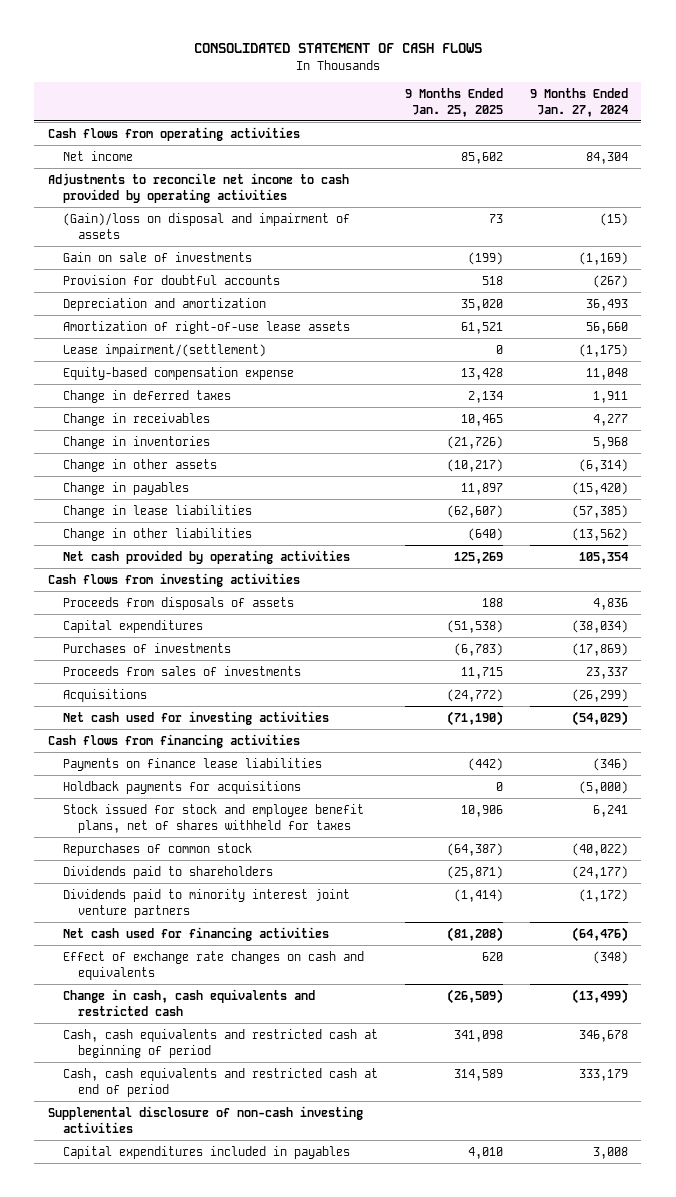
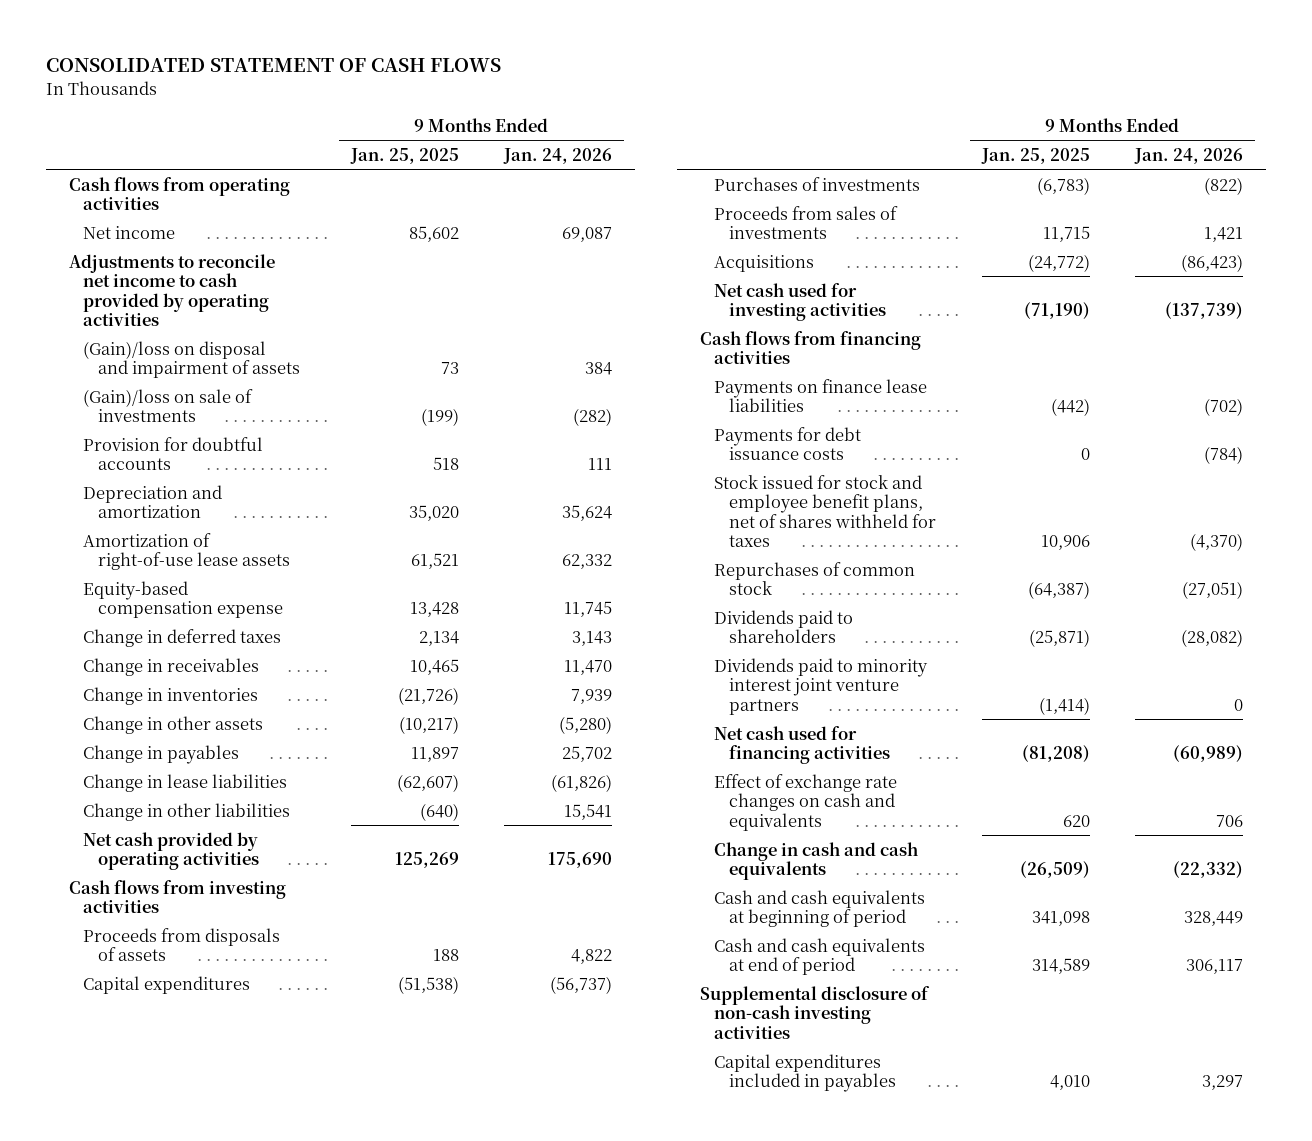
- | 9 Months Ended Jan. 25, 2025 | 9 Months Ended Jan. 27, 2024
+ | 9 Months Ended Jan. 25, 2025 | 9 Months Ended Jan. 24, 2026
- Gain on sale of investments | (199) | (1,169)
+ (Gain)/loss on sale of investments | (199) | (282)
- Lease impairment/(settlement) | 0 | (1,175)
- Holdback payments for acquisitions | 0 | (5,000)
+ Payments for debt issuance costs | 0 | (784)
- Change in cash, cash equivalents and restricted cash | (26,509) | (13,499)
- Cash, cash equivalents and restricted cash at beginning of period | 341,098 | 346,678
- Cash, cash equivalents and restricted cash at end of period | 314,589 | 333,179
+ Change in cash and cash equivalents | (26,509) | (22,332)
+ Cash and cash equivalents at beginning of period | 341,098 | 328,449
+ Cash and cash equivalents at end of period | 314,589 | 306,117

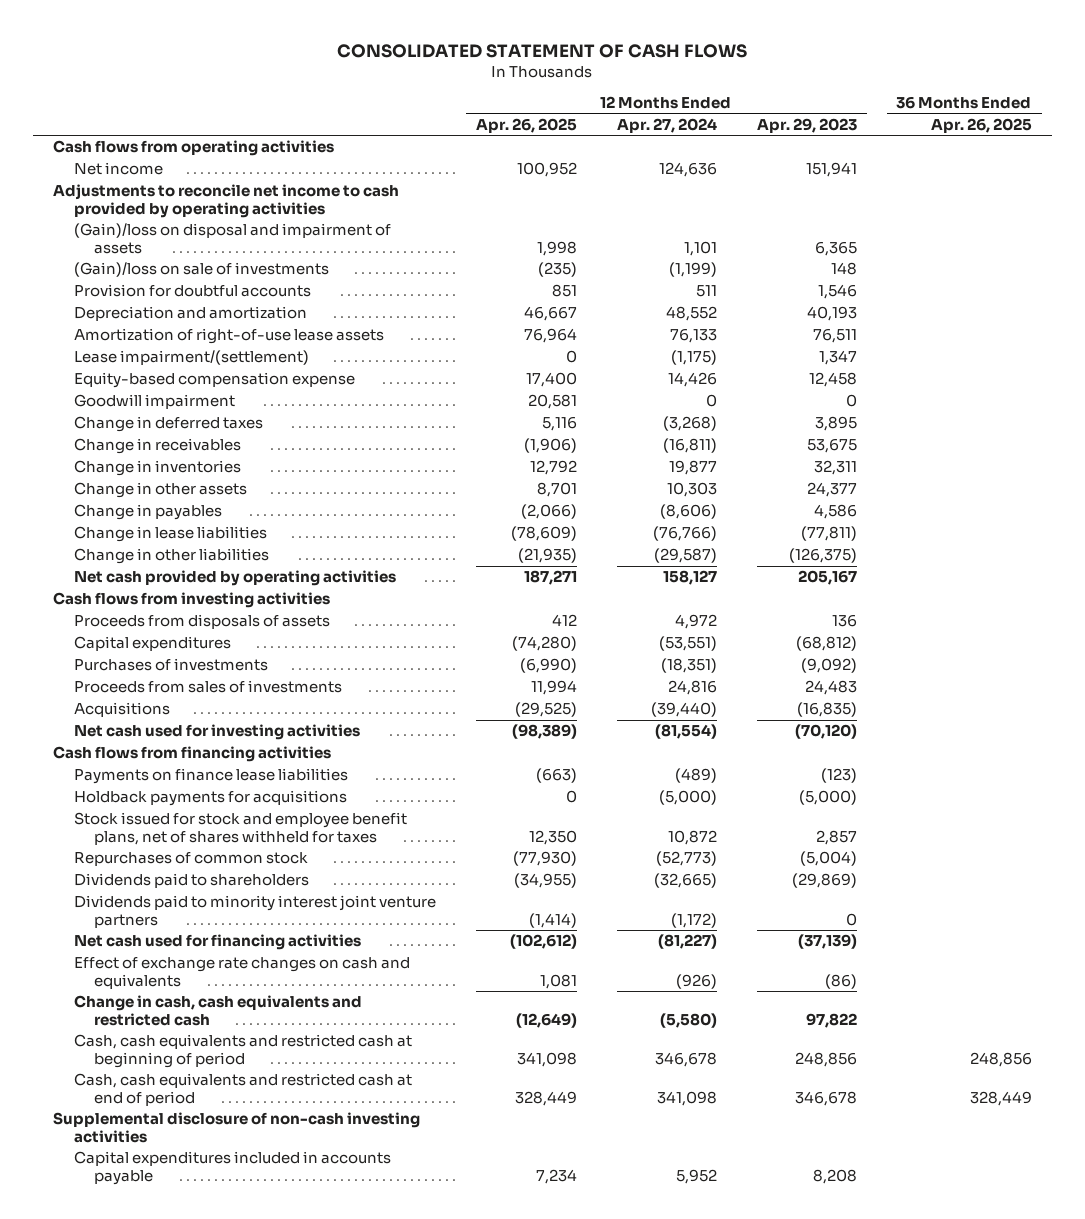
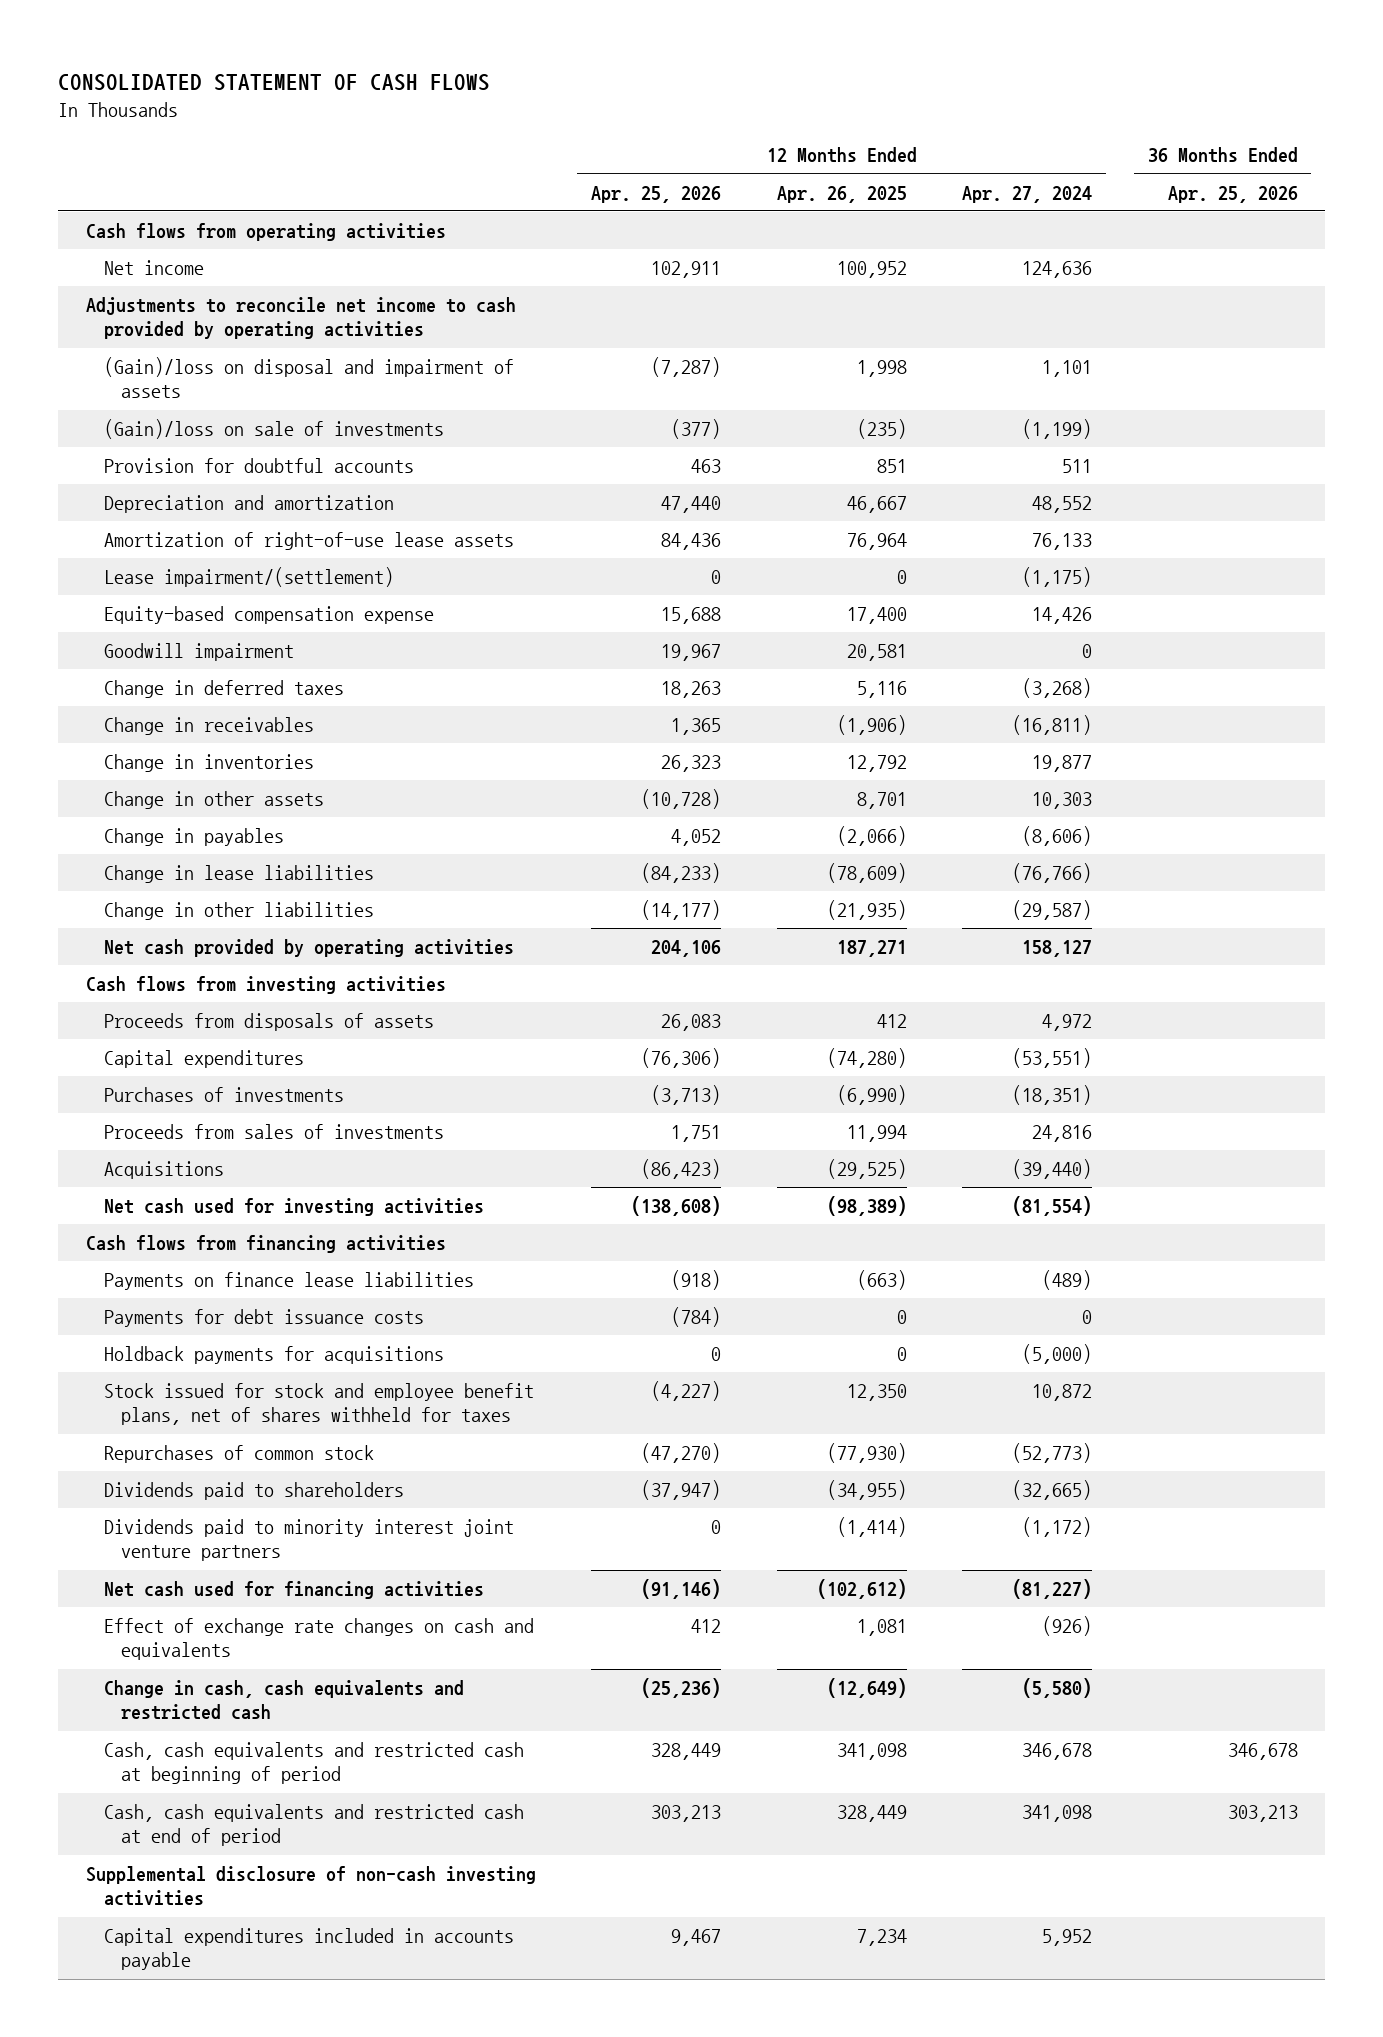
- | 12 Months Ended Apr. 26, 2025 | 12 Months Ended Apr. 27, 2024 | 12 Months Ended Apr. 29, 2023 | 36 Months Ended Apr. 26, 2025
+ | 12 Months Ended Apr. 25, 2026 | 12 Months Ended Apr. 26, 2025 | 12 Months Ended Apr. 27, 2024 | 36 Months Ended Apr. 25, 2026
+ Payments for debt issuance costs | (784) | 0 | 0 |

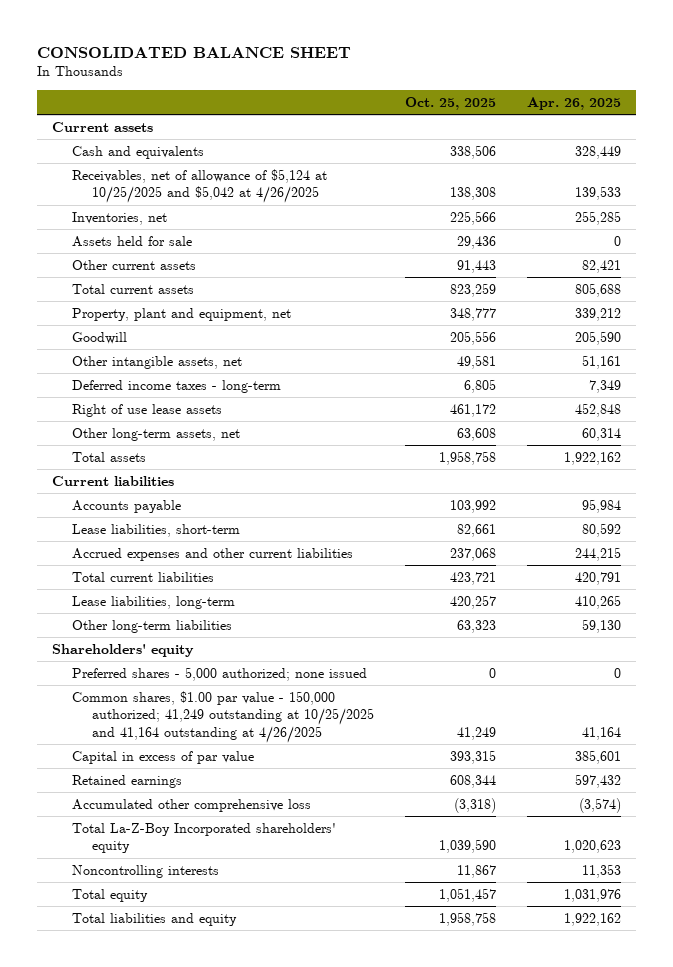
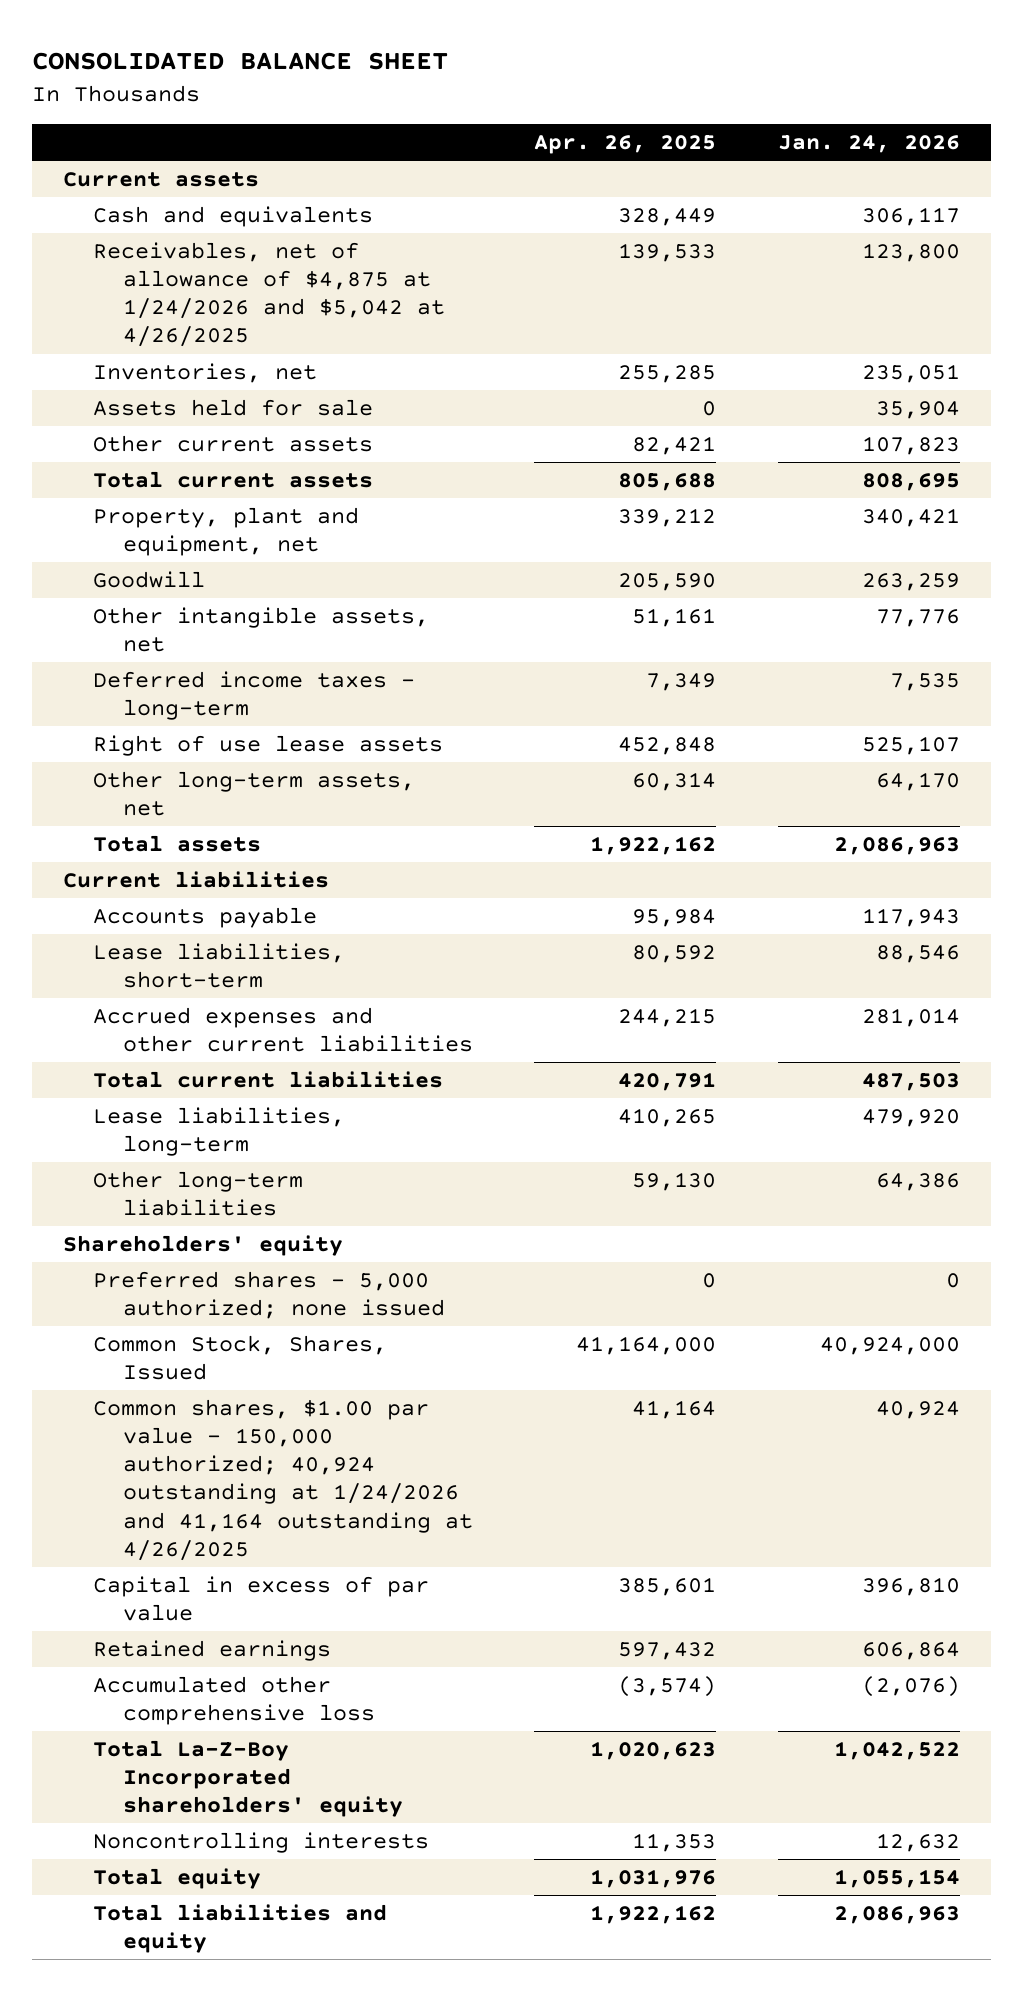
- | Oct. 25, 2025 | Apr. 26, 2025
+ | Apr. 26, 2025 | Jan. 24, 2026
- Receivables, net of allowance of $5,124 at 10/25/2025 and $5,042 at 4/26/2025 | 138,308 | 139,533
+ Receivables, net of allowance of $4,875 at 1/24/2026 and $5,042 at 4/26/2025 | 139,533 | 123,800
- Common shares, $1.00 par value - 150,000 authorized; 41,249 outstanding at 10/25/2025 and 41,164 outstanding at 4/26/2025 | 41,249 | 41,164
+ Common Stock, Shares, Issued | 41,164,000 | 40,924,000
+ Common shares, $1.00 par value - 150,000 authorized; 40,924 outstanding at 1/24/2026 and 41,164 outstanding at 4/26/2025 | 41,164 | 40,924

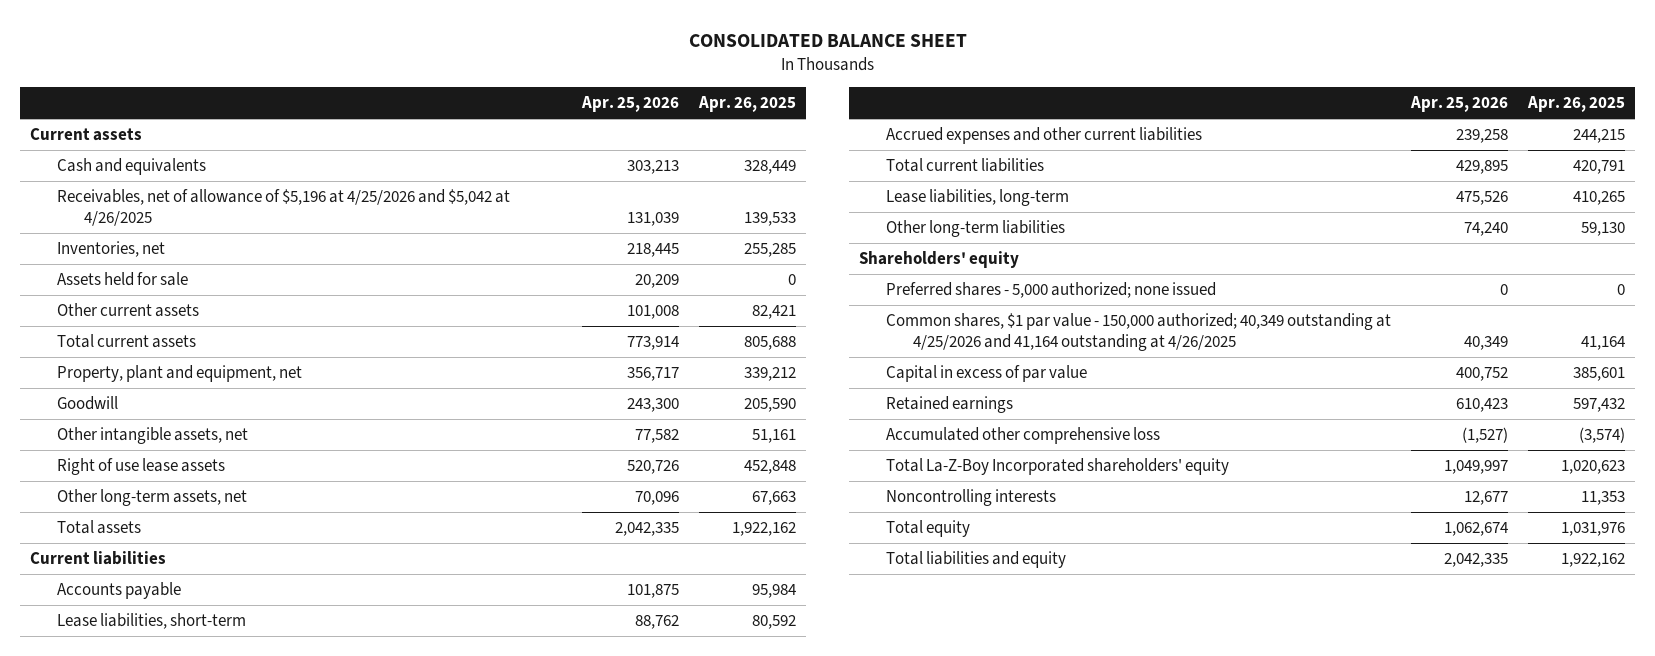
- | Apr. 26, 2025 | Jan. 24, 2026
+ | Apr. 25, 2026 | Apr. 26, 2025
- Receivables, net of allowance of $4,875 at 1/24/2026 and $5,042 at 4/26/2025 | 139,533 | 123,800
+ Receivables, net of allowance of $5,196 at 4/25/2026 and $5,042 at 4/26/2025 | 131,039 | 139,533
- Deferred income taxes - long-term | 7,349 | 7,535
- Other long-term assets, net | 60,314 | 64,170
+ Other long-term assets, net | 70,096 | 67,663
- Common Stock, Shares, Issued | 41,164,000 | 40,924,000
- Common shares, $1.00 par value - 150,000 authorized; 40,924 outstanding at 1/24/2026 and 41,164 outstanding at 4/26/2025 | 41,164 | 40,924
+ Common shares, $1 par value - 150,000 authorized; 40,349 outstanding at 4/25/2026 and 41,164 outstanding at 4/26/2025 | 40,349 | 41,164

